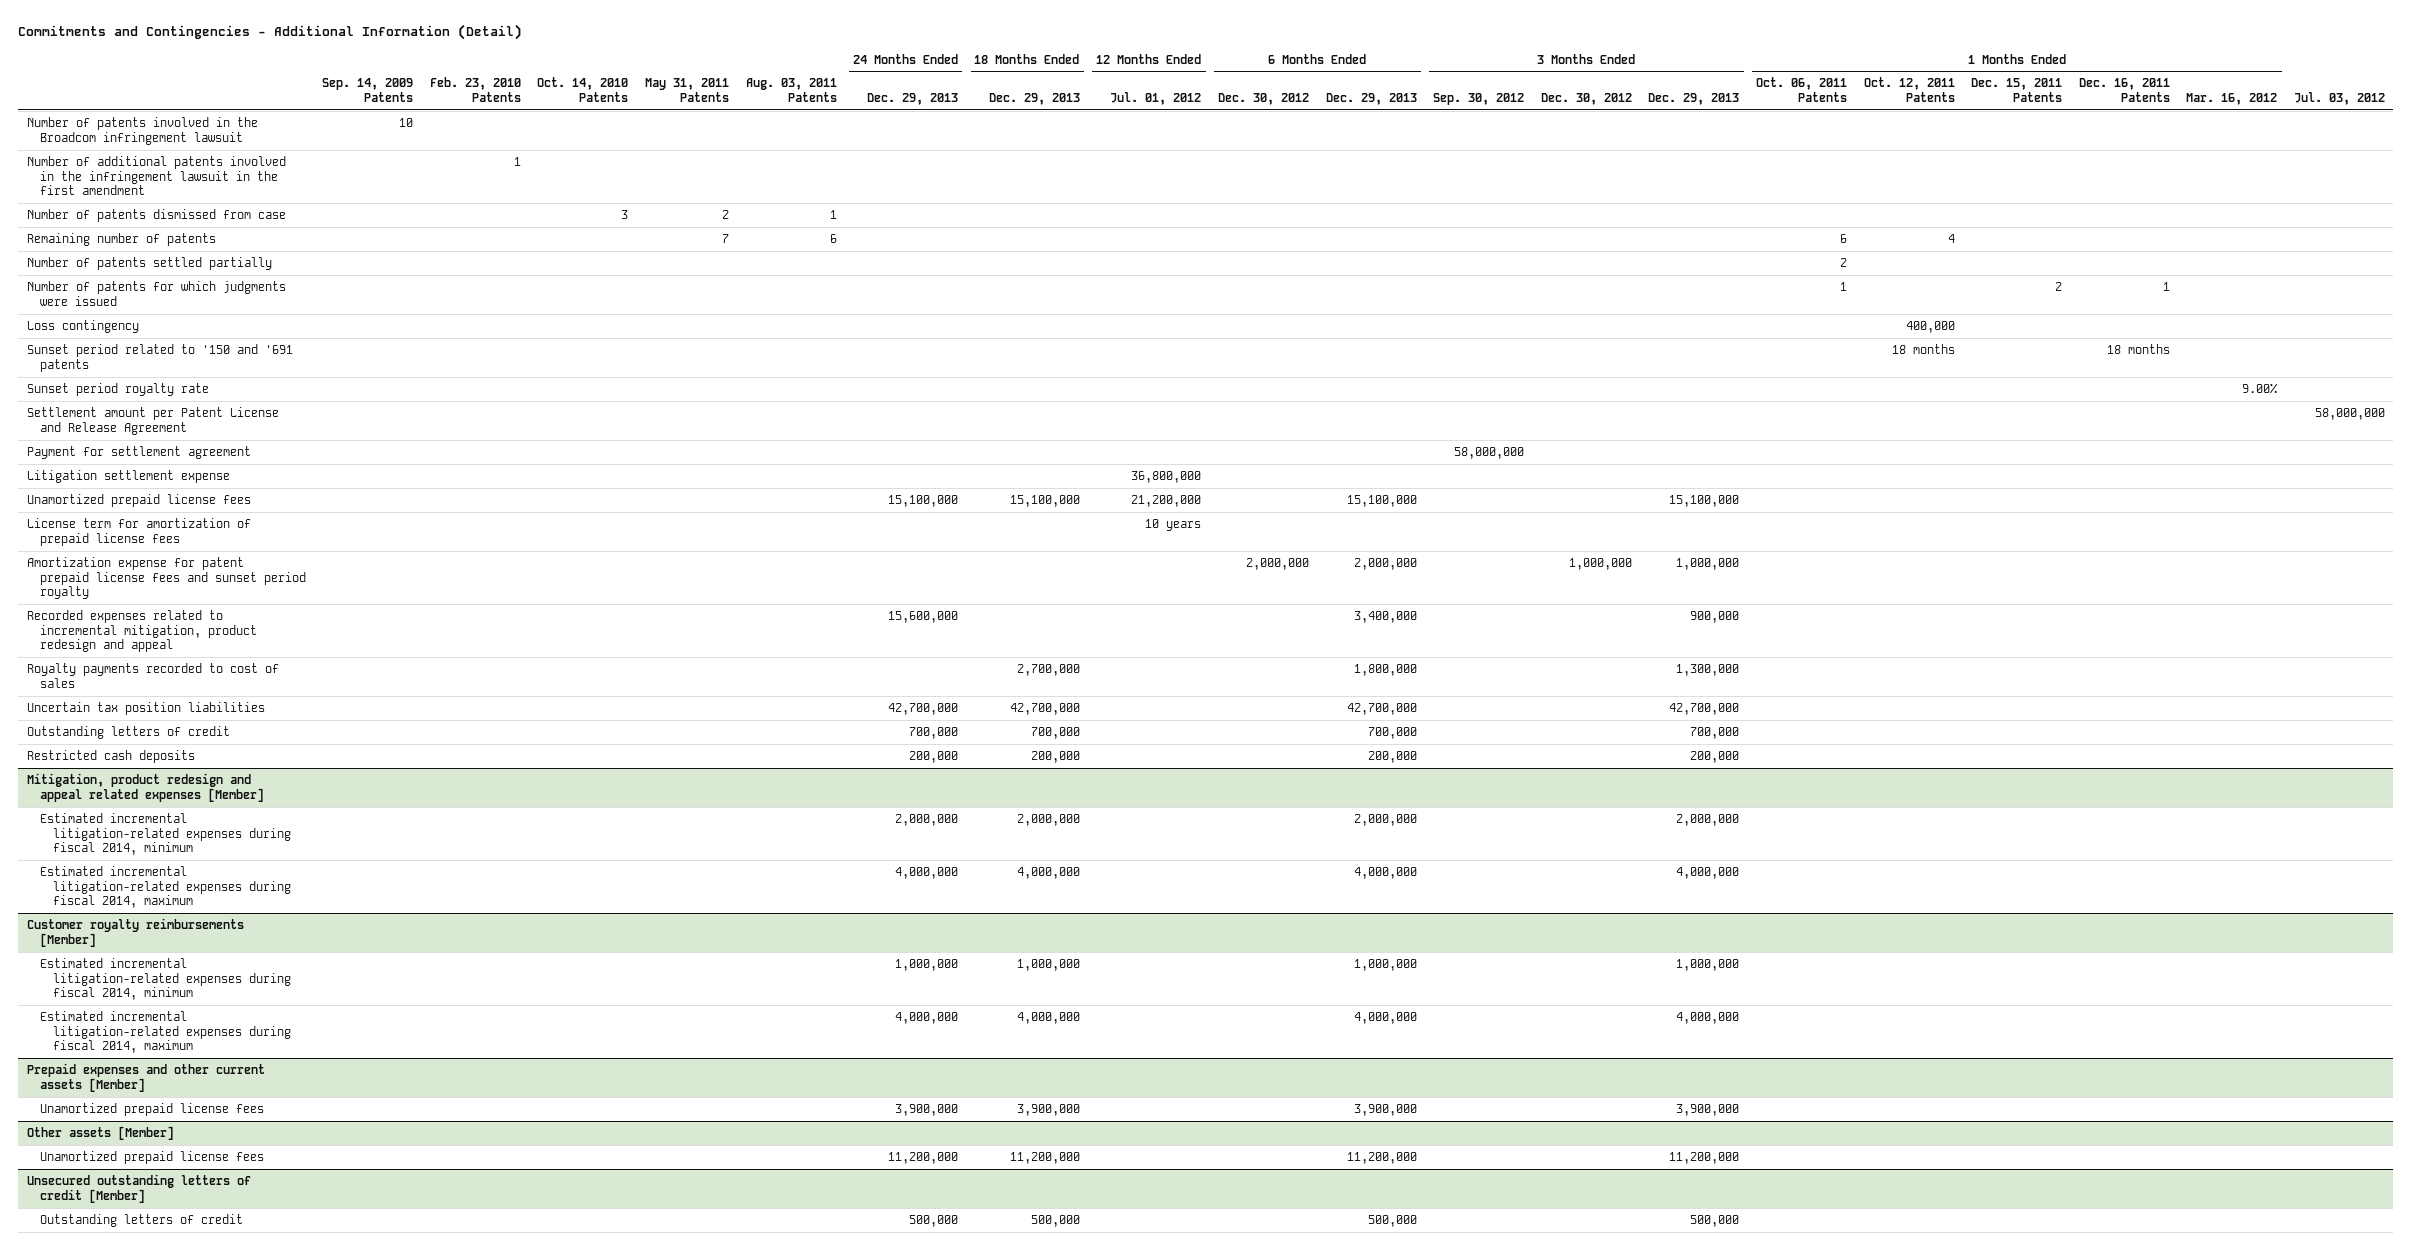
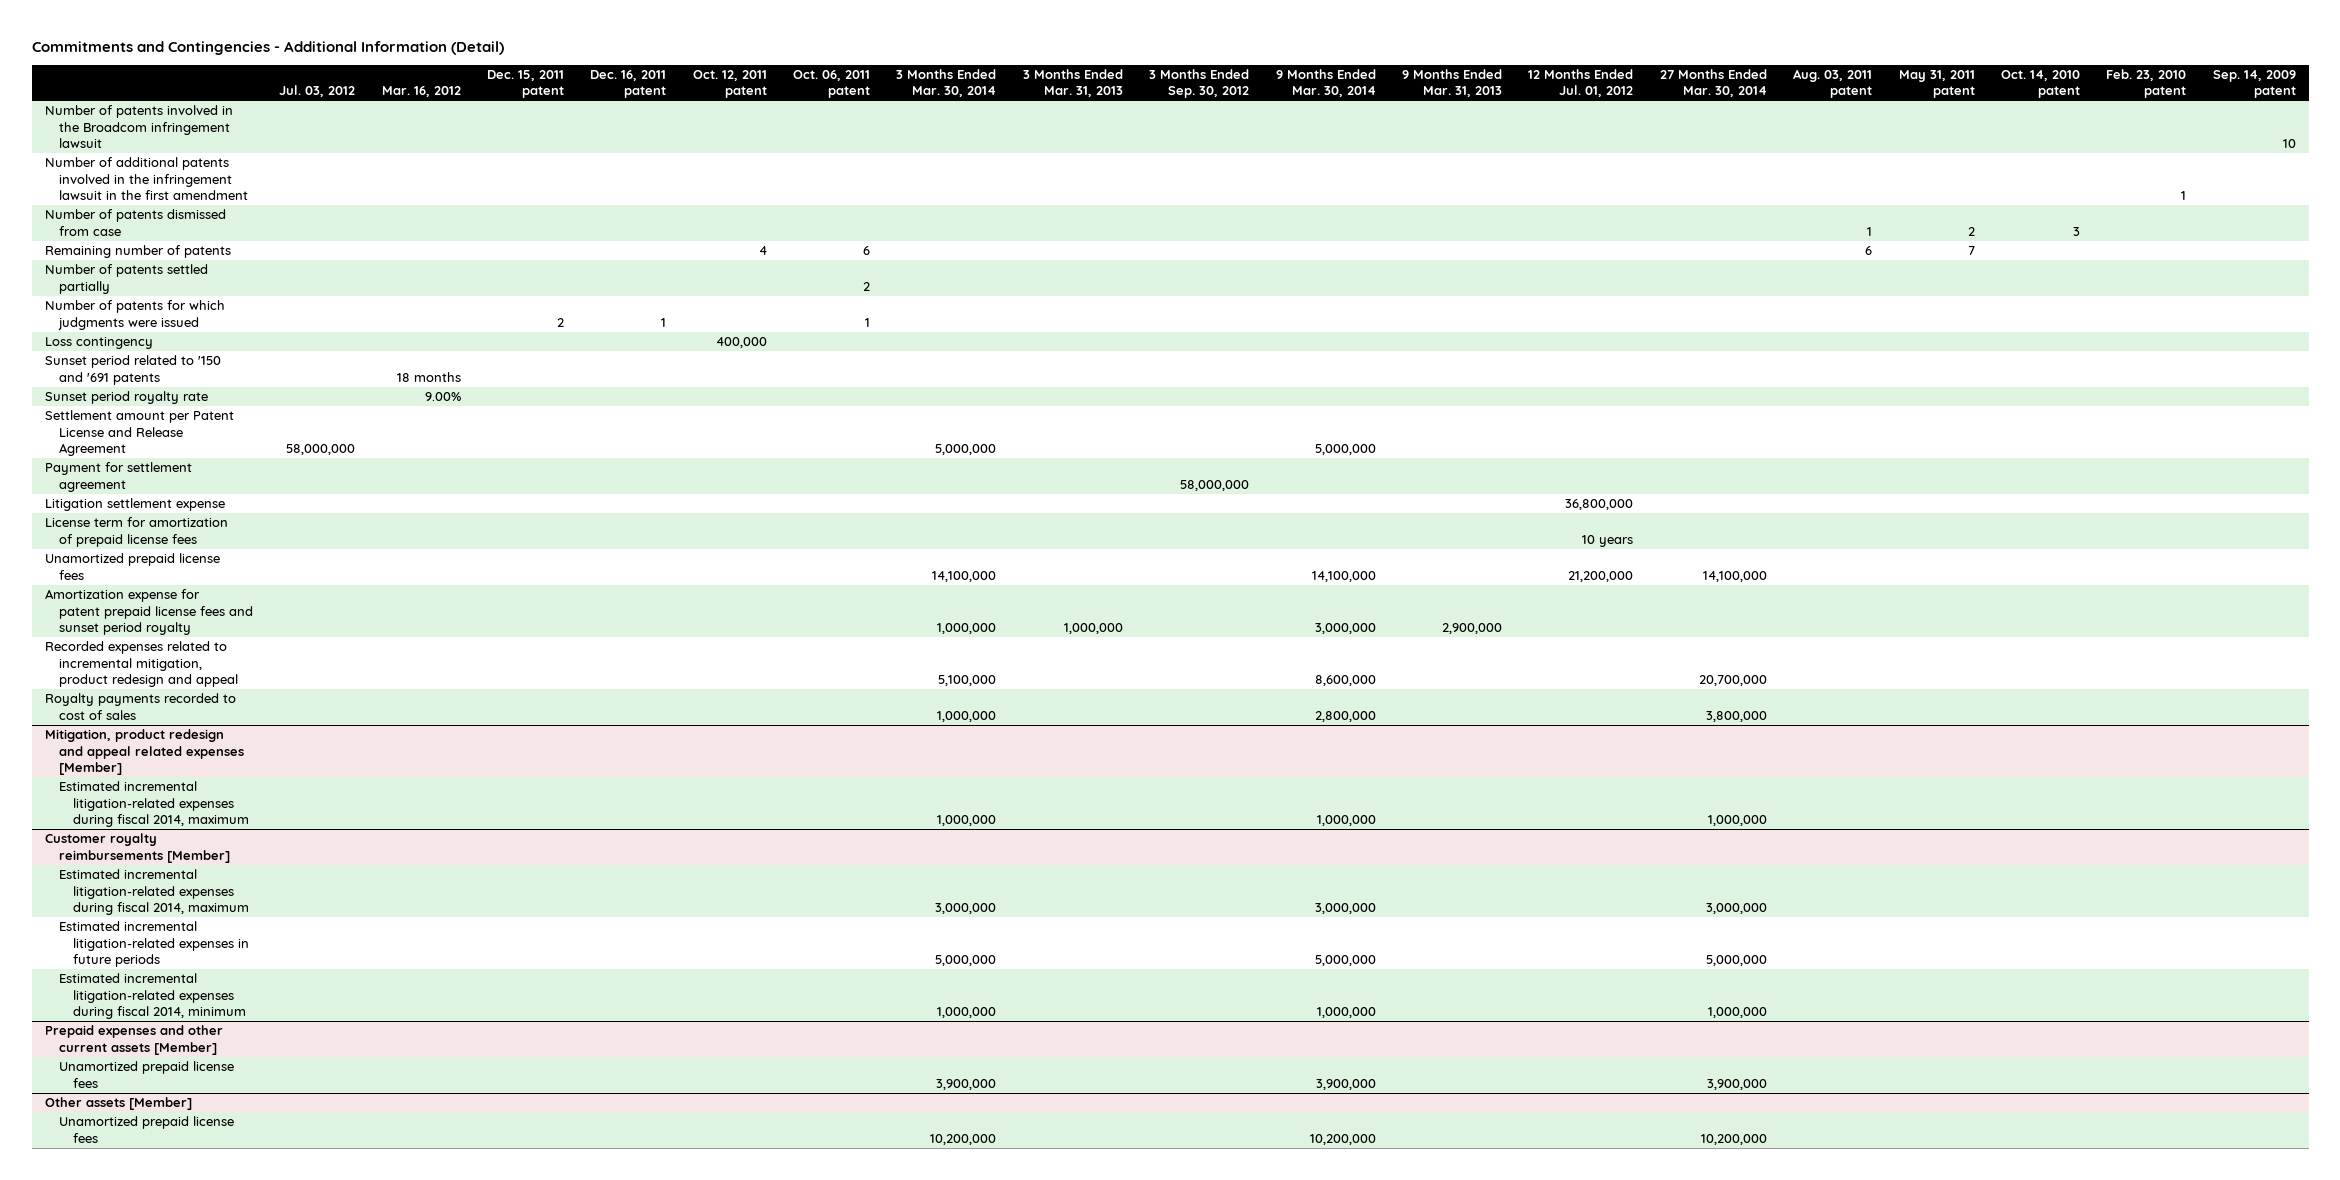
- | Sep. 14, 2009 Patents | Feb. 23, 2010 Patents | Oct. 14, 2010 Patents | May 31, 2011 Patents | Aug. 03, 2011 Patents | 24 Months Ended Dec. 29, 2013 | 18 Months Ended Dec. 29, 2013 | 12 Months Ended Jul. 01, 2012 | 6 Months Ended Dec. 30, 2012 | 6 Months Ended Dec. 29, 2013 | 3 Months Ended Sep. 30, 2012 | 3 Months Ended Dec. 30, 2012 | 3 Months Ended Dec. 29, 2013 | 1 Months Ended Oct. 06, 2011 Patents | 1 Months Ended Oct. 12, 2011 Patents | 1 Months Ended Dec. 15, 2011 Patents | 1 Months Ended Dec. 16, 2011 Patents | 1 Months Ended Mar. 16, 2012 | Jul. 03, 2012
+ | Jul. 03, 2012 | Mar. 16, 2012 | Dec. 15, 2011 patent | Dec. 16, 2011 patent | Oct. 12, 2011 patent | Oct. 06, 2011 patent | 3 Months Ended Mar. 30, 2014 | 3 Months Ended Mar. 31, 2013 | 3 Months Ended Sep. 30, 2012 | 9 Months Ended Mar. 30, 2014 | 9 Months Ended Mar. 31, 2013 | 12 Months Ended Jul. 01, 2012 | 27 Months Ended Mar. 30, 2014 | Aug. 03, 2011 patent | May 31, 2011 patent | Oct. 14, 2010 patent | Feb. 23, 2010 patent | Sep. 14, 2009 patent
moved down: Unamortized prepaid license fees | | | | | | | 14,100,000 | | | 14,100,000 | | 21,200,000 | 14,100,000 | | | | |
- Uncertain tax position liabilities | | | | | | 42,700,000 | 42,700,000 | | | 42,700,000 | | | 42,700,000 | | | | | |
- Outstanding letters of credit | | | | | | 700,000 | 700,000 | | | 700,000 | | | 700,000 | | | | | |
- Restricted cash deposits | | | | | | 200,000 | 200,000 | | | 200,000 | | | 200,000 | | | | | |
@ Mitigation, product redesign and appeal related expenses [Member]
- Estimated incremental litigation-related expenses during fiscal 2014, minimum | | | | | | 2,000,000 | 2,000,000 | | | 2,000,000 | | | 2,000,000 | | | | | |
@ Customer royalty reimbursements [Member]
+ Estimated incremental litigation-related expenses in future periods | | | | | | | 5,000,000 | | | 5,000,000 | | | 5,000,000 | | | | |
moved down: Estimated incremental litigation-related expenses during fiscal 2014, minimum | | | | | | | 1,000,000 | | | 1,000,000 | | | 1,000,000 | | | | |
- Unsecured outstanding letters of credit [Member]
- Outstanding letters of credit | | | | | | 500,000 | 500,000 | | | 500,000 | | | 500,000 | | | | | |

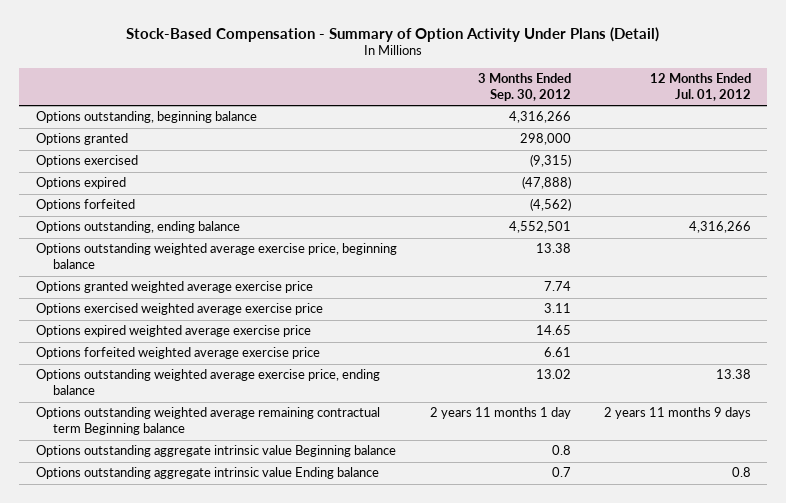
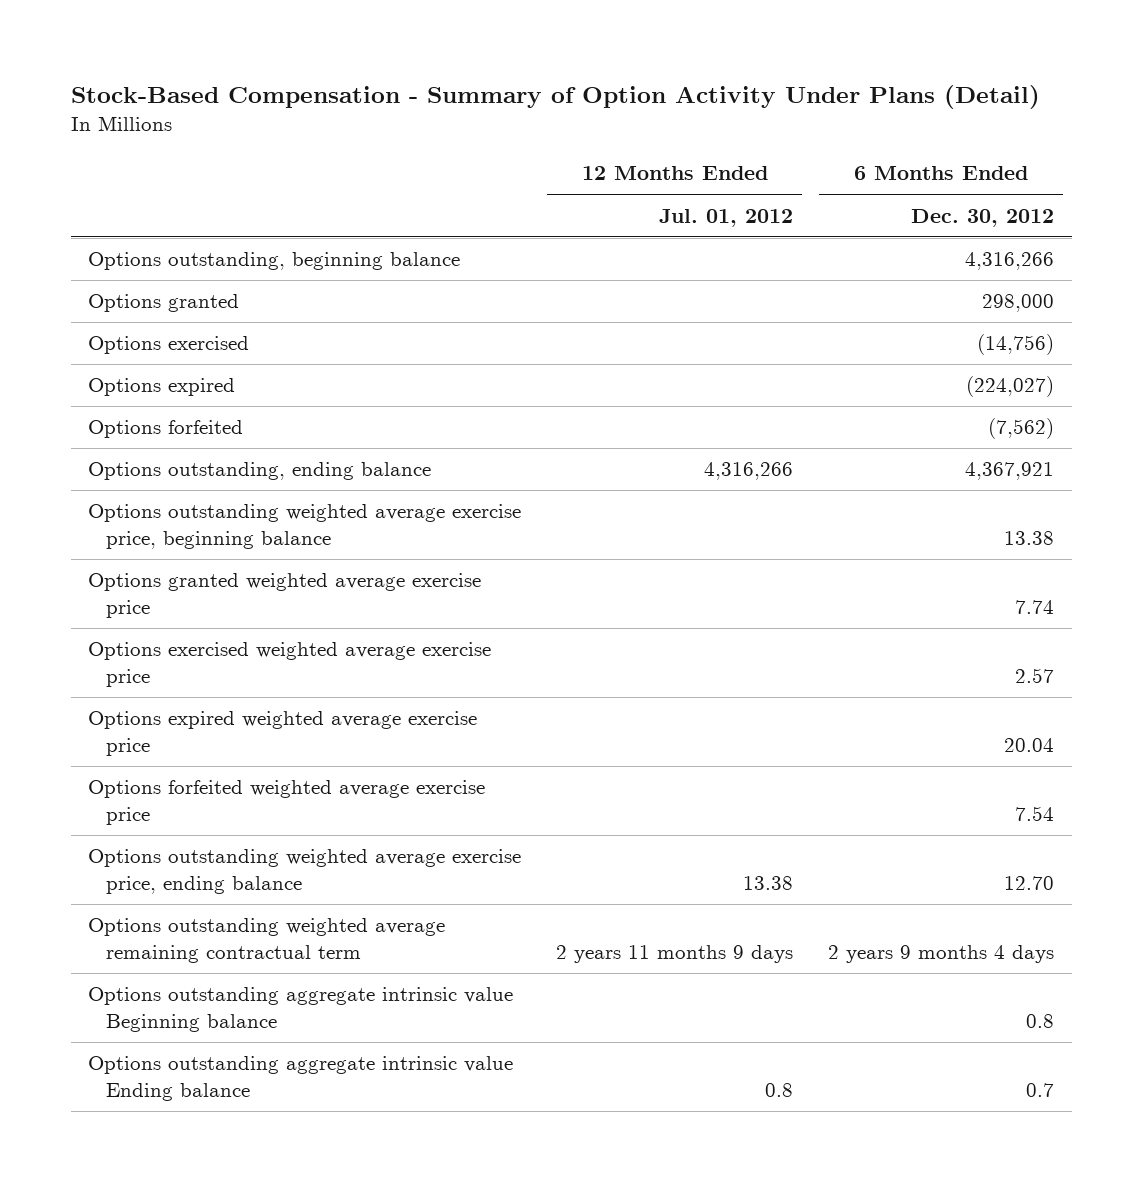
- | 3 Months Ended Sep. 30, 2012 | 12 Months Ended Jul. 01, 2012
+ | 12 Months Ended Jul. 01, 2012 | 6 Months Ended Dec. 30, 2012
- Options outstanding weighted average remaining contractual term Beginning balance | 2 years 11 months 1 day | 2 years 11 months 9 days
+ Options outstanding weighted average remaining contractual term | 2 years 11 months 9 days | 2 years 9 months 4 days

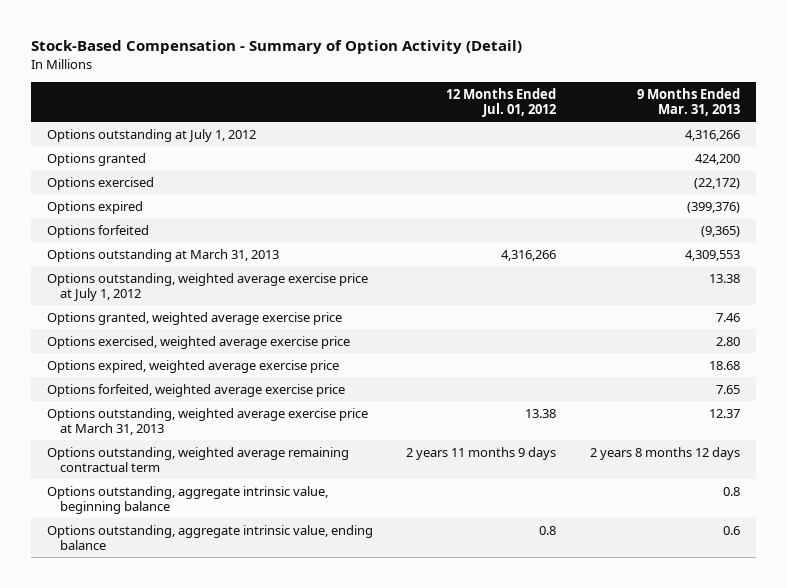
- Stock-Based Compensation - Summary of Option Activity Under Plans (Detail)
+ Stock-Based Compensation - Summary of Option Activity (Detail)
- | 12 Months Ended Jul. 01, 2012 | 6 Months Ended Dec. 30, 2012
+ | 12 Months Ended Jul. 01, 2012 | 9 Months Ended Mar. 31, 2013
- Options outstanding, beginning balance | | 4,316,266
+ Options outstanding at July 1, 2012 | | 4,316,266
- Options outstanding, ending balance | 4,316,266 | 4,367,921
- Options outstanding weighted average exercise price, beginning balance | | 13.38
- Options granted weighted average exercise price | | 7.74
- Options exercised weighted average exercise price | | 2.57
- Options expired weighted average exercise price | | 20.04
- Options forfeited weighted average exercise price | | 7.54
- Options outstanding weighted average exercise price, ending balance | 13.38 | 12.70
- Options outstanding weighted average remaining contractual term | 2 years 11 months 9 days | 2 years 9 months 4 days
- Options outstanding aggregate intrinsic value Beginning balance | | 0.8
- Options outstanding aggregate intrinsic value Ending balance | 0.8 | 0.7
+ Options outstanding at March 31, 2013 | 4,316,266 | 4,309,553
+ Options outstanding, weighted average exercise price at July 1, 2012 | | 13.38
+ Options granted, weighted average exercise price | | 7.46
+ Options exercised, weighted average exercise price | | 2.80
+ Options expired, weighted average exercise price | | 18.68
+ Options forfeited, weighted average exercise price | | 7.65
+ Options outstanding, weighted average exercise price at March 31, 2013 | 13.38 | 12.37
+ Options outstanding, weighted average remaining contractual term | 2 years 11 months 9 days | 2 years 8 months 12 days
+ Options outstanding, aggregate intrinsic value, beginning balance | | 0.8
+ Options outstanding, aggregate intrinsic value, ending balance | 0.8 | 0.6

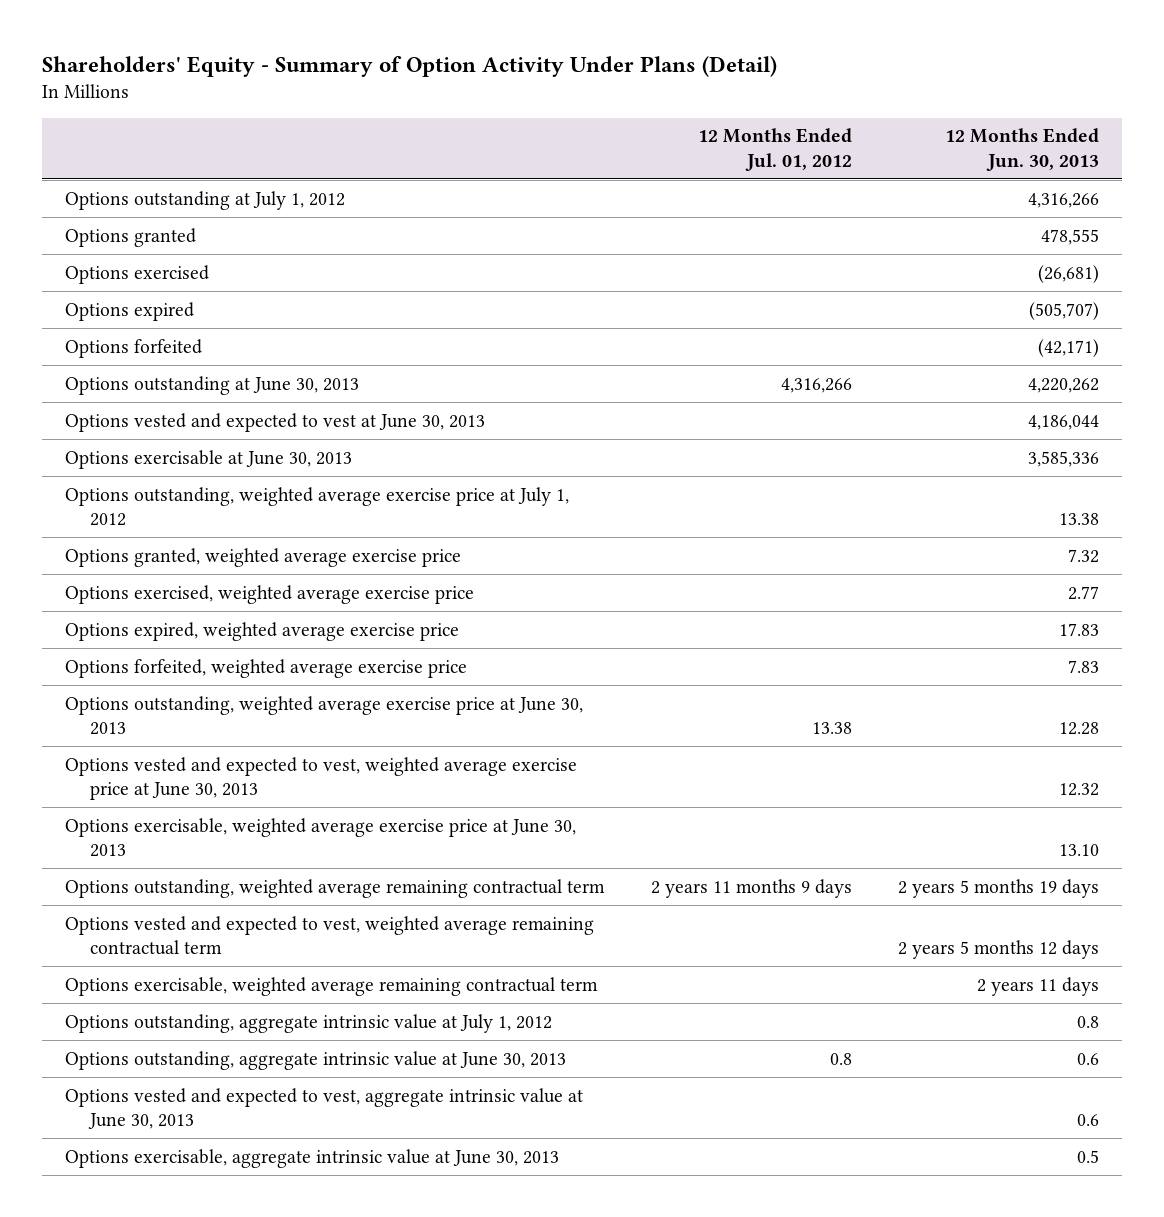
- Stock-Based Compensation - Summary of Option Activity (Detail)
+ Shareholders' Equity - Summary of Option Activity Under Plans (Detail)
- | 12 Months Ended Jul. 01, 2012 | 9 Months Ended Mar. 31, 2013
+ | 12 Months Ended Jul. 01, 2012 | 12 Months Ended Jun. 30, 2013
- Options outstanding at March 31, 2013 | 4,316,266 | 4,309,553
+ Options outstanding at June 30, 2013 | 4,316,266 | 4,220,262
+ Options vested and expected to vest at June 30, 2013 | | 4,186,044
+ Options exercisable at June 30, 2013 | | 3,585,336
- Options outstanding, weighted average exercise price at March 31, 2013 | 13.38 | 12.37
+ Options outstanding, weighted average exercise price at June 30, 2013 | 13.38 | 12.28
+ Options vested and expected to vest, weighted average exercise price at June 30, 2013 | | 12.32
+ Options exercisable, weighted average exercise price at June 30, 2013 | | 13.10
- Options outstanding, aggregate intrinsic value, beginning balance | | 0.8
- Options outstanding, aggregate intrinsic value, ending balance | 0.8 | 0.6
+ Options vested and expected to vest, weighted average remaining contractual term | | 2 years 5 months 12 days
+ Options exercisable, weighted average remaining contractual term | | 2 years 11 days
+ Options outstanding, aggregate intrinsic value at July 1, 2012 | | 0.8
+ Options outstanding, aggregate intrinsic value at June 30, 2013 | 0.8 | 0.6
+ Options vested and expected to vest, aggregate intrinsic value at June 30, 2013 | | 0.6
+ Options exercisable, aggregate intrinsic value at June 30, 2013 | | 0.5

